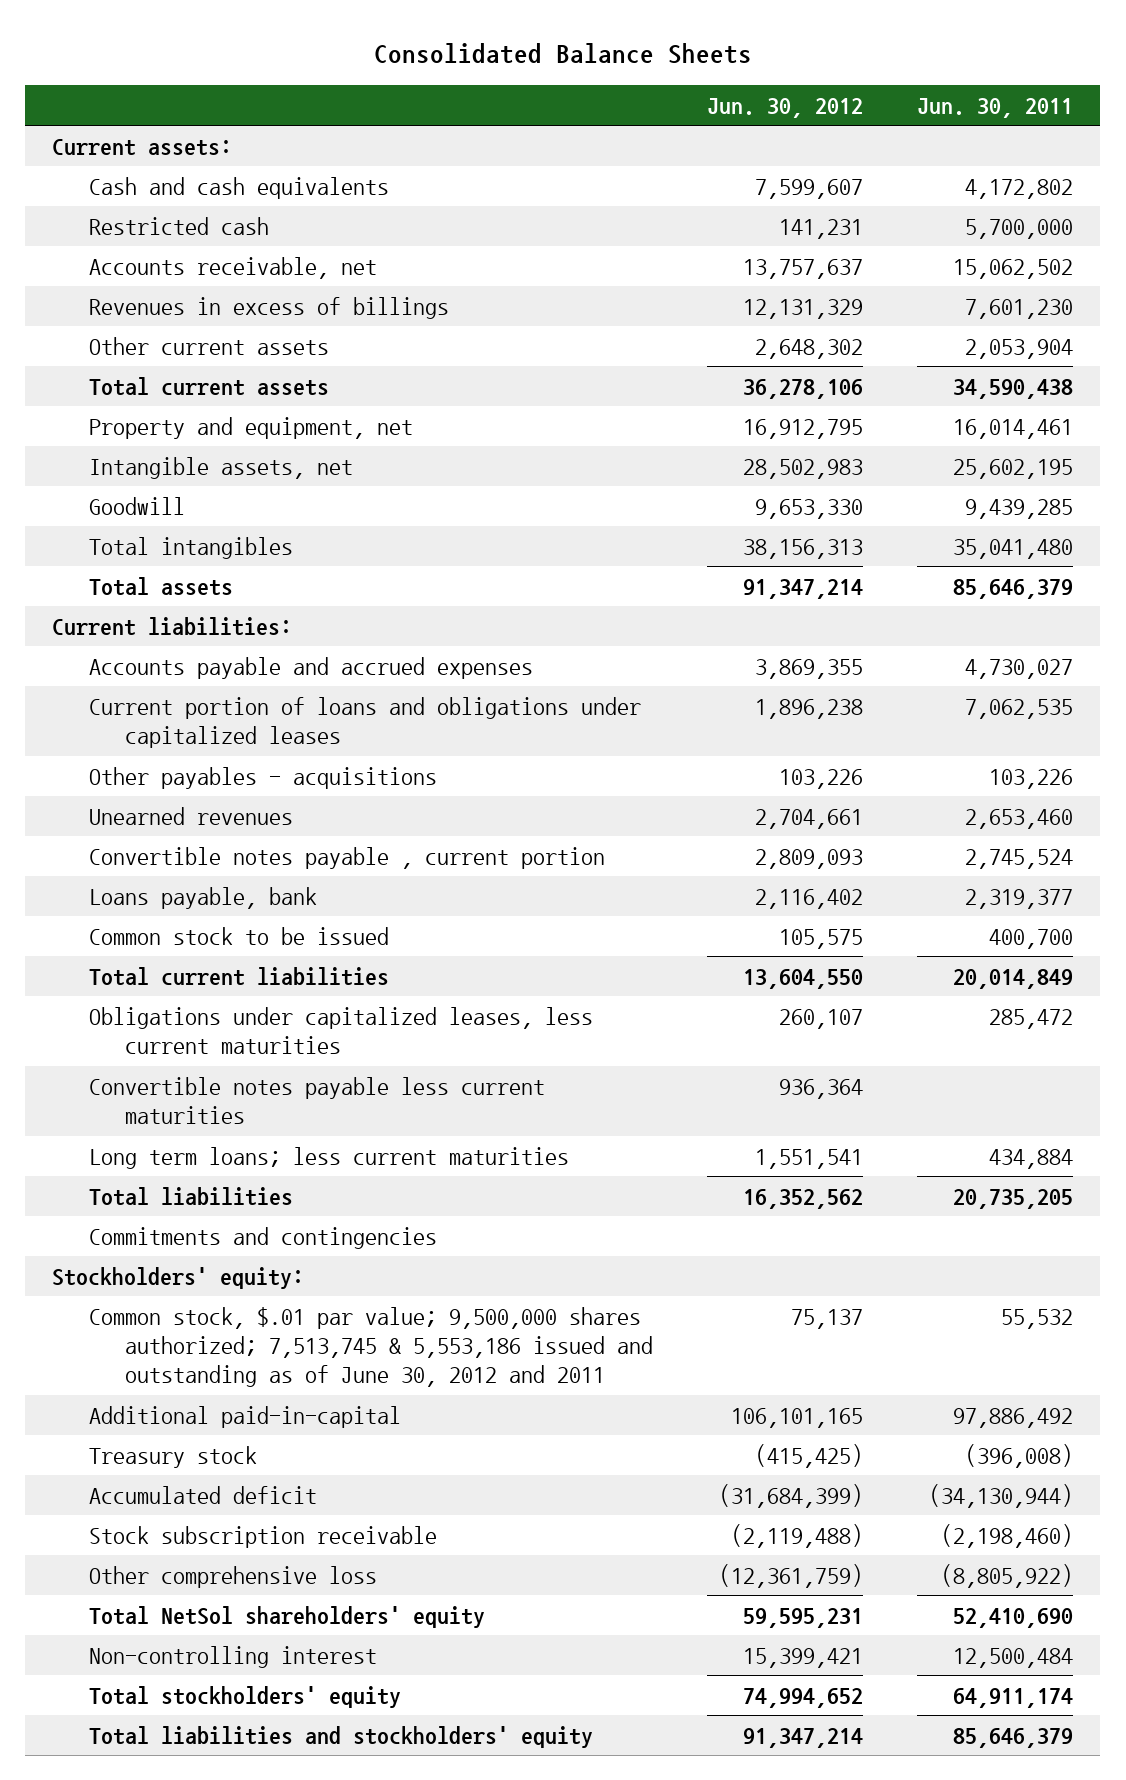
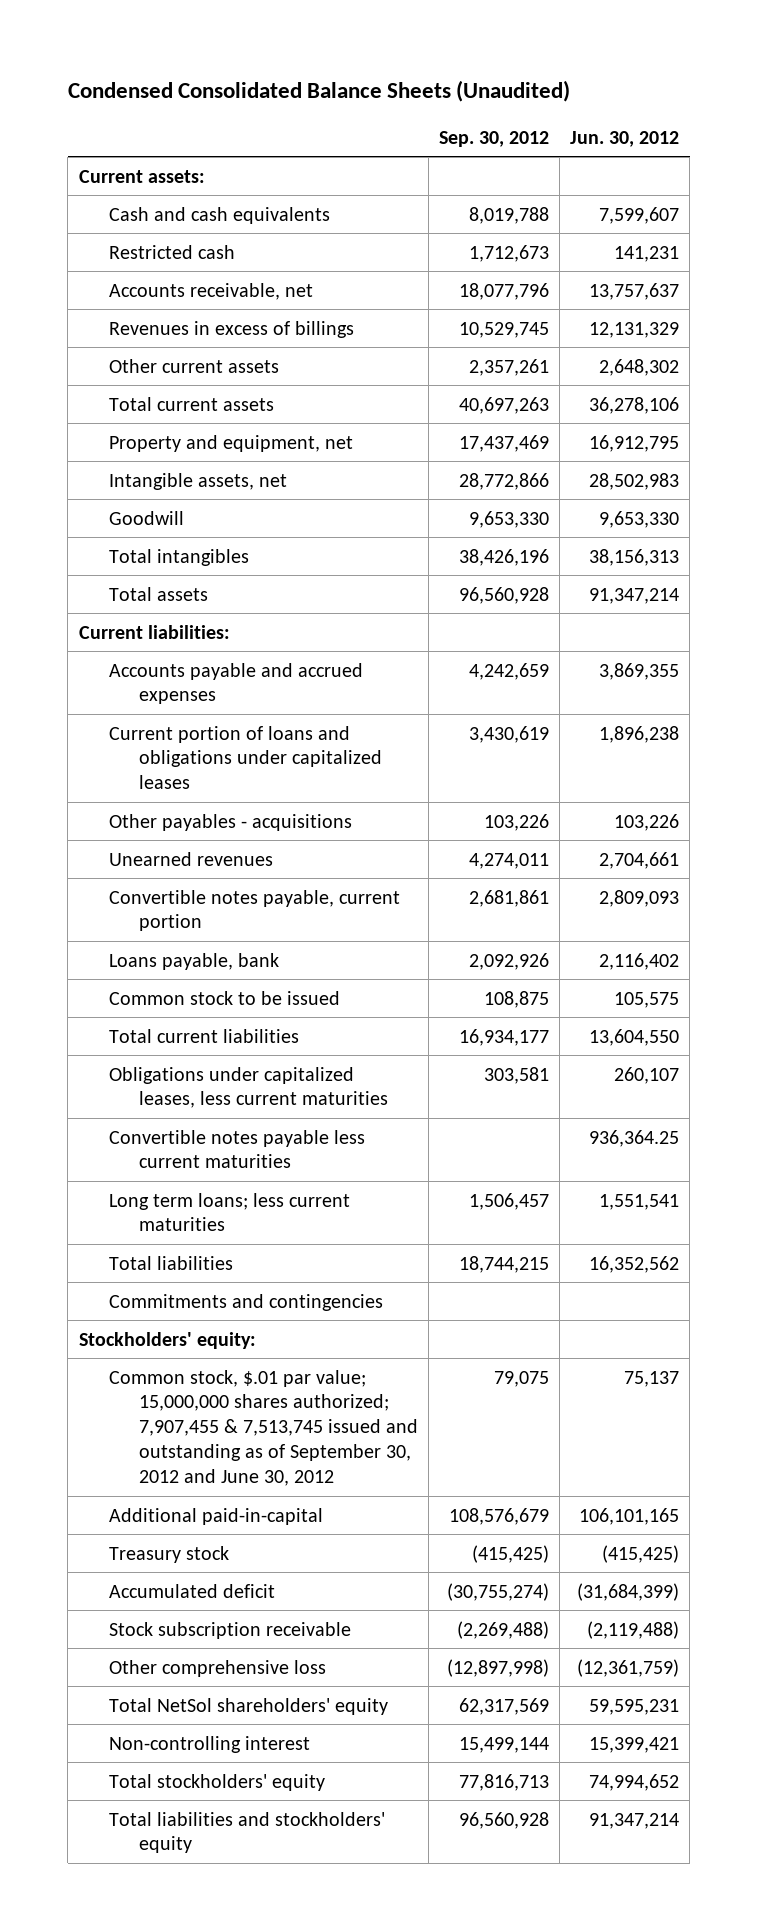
- Consolidated Balance Sheets
+ Condensed Consolidated Balance Sheets (Unaudited)
- | Jun. 30, 2012 | Jun. 30, 2011
+ | Sep. 30, 2012 | Jun. 30, 2012
- Convertible notes payable , current portion | 2,809,093 | 2,745,524
+ Convertible notes payable, current portion | 2,681,861 | 2,809,093
- Convertible notes payable less current maturities | 936,364 |
+ Convertible notes payable less current maturities | | 936,364.25
- Common stock, $.01 par value; 9,500,000 shares authorized; 7,513,745 & 5,553,186 issued and outstanding as of June 30, 2012 and 2011 | 75,137 | 55,532
+ Common stock, $.01 par value; 15,000,000 shares authorized; 7,907,455 & 7,513,745 issued and outstanding as of September 30, 2012 and June 30, 2012 | 79,075 | 75,137

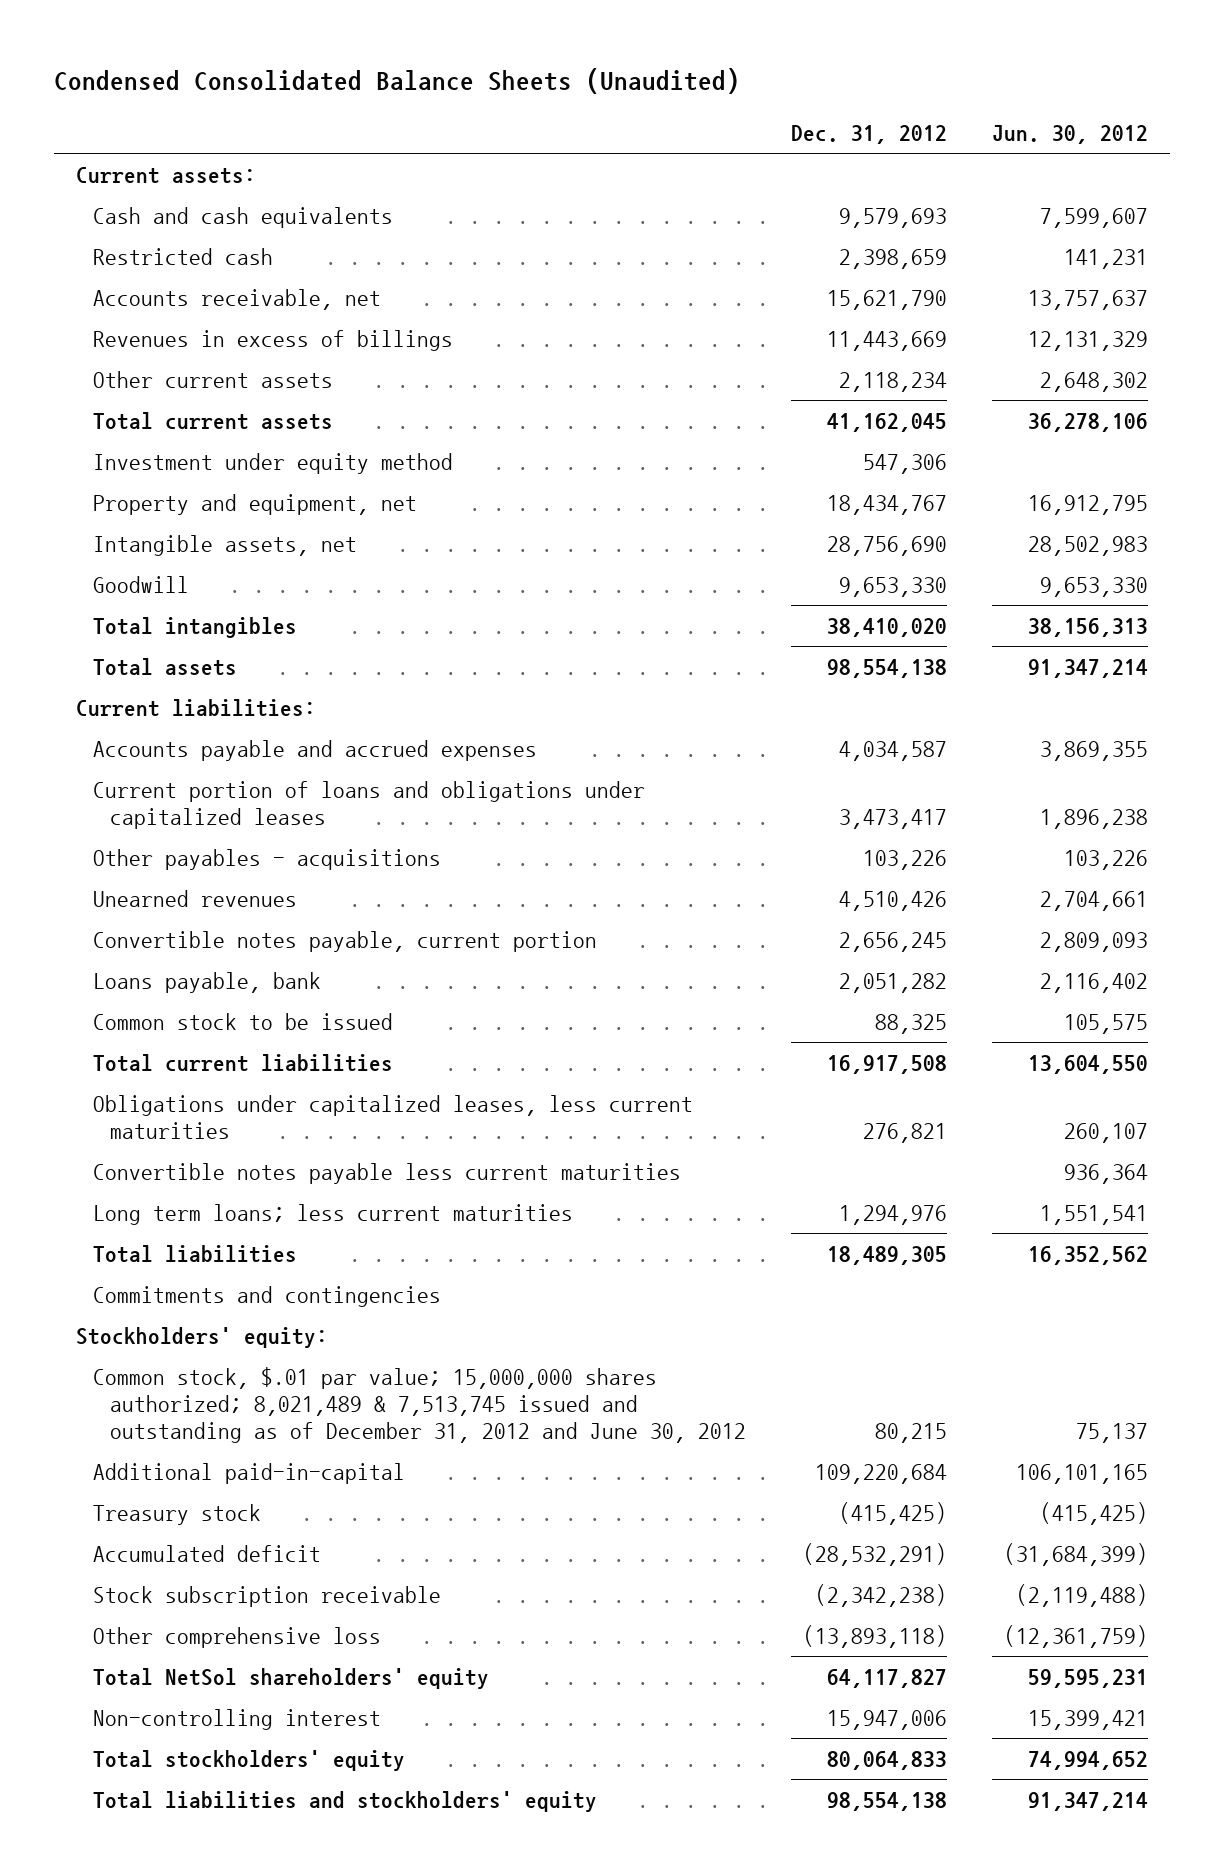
- | Sep. 30, 2012 | Jun. 30, 2012
+ | Dec. 31, 2012 | Jun. 30, 2012
+ Investment under equity method | 547,306 |
- Convertible notes payable less current maturities | | 936,364.25
+ Convertible notes payable less current maturities | | 936,364
- Common stock, $.01 par value; 15,000,000 shares authorized; 7,907,455 & 7,513,745 issued and outstanding as of September 30, 2012 and June 30, 2012 | 79,075 | 75,137
+ Common stock, $.01 par value; 15,000,000 shares authorized; 8,021,489 & 7,513,745 issued and outstanding as of December 31, 2012 and June 30, 2012 | 80,215 | 75,137

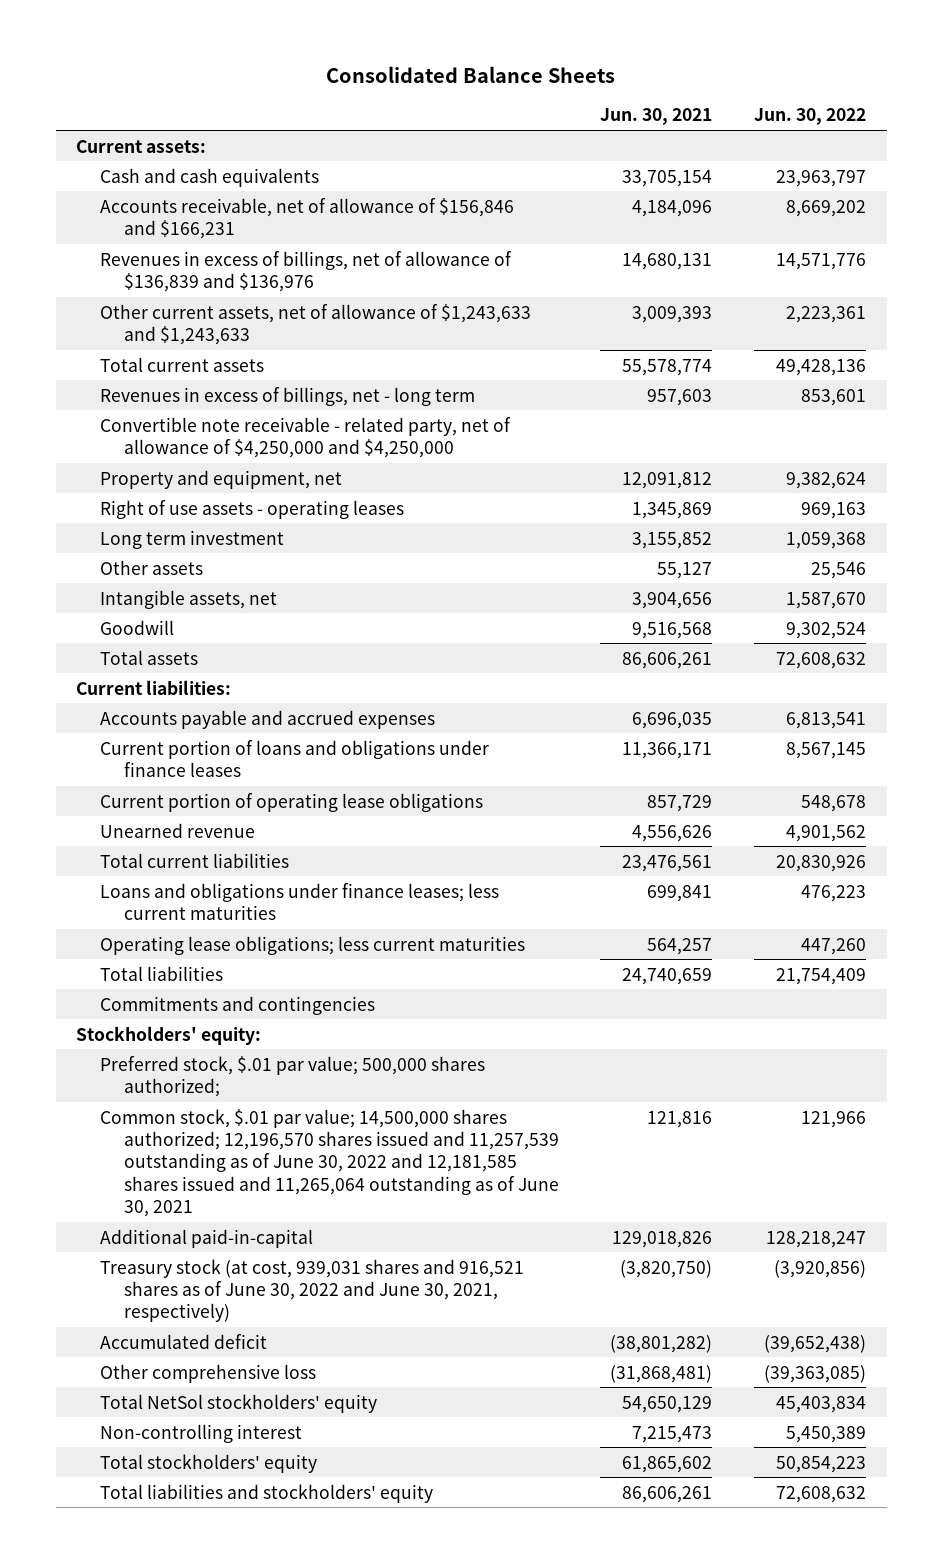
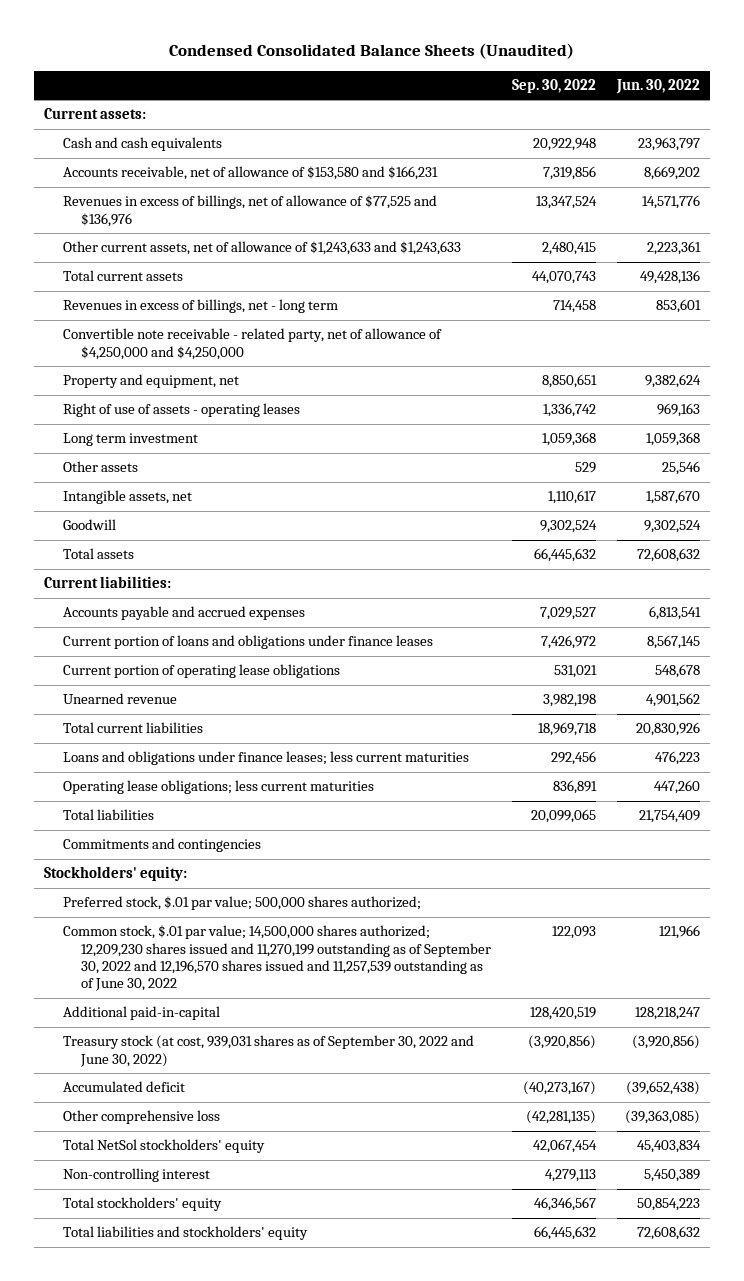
- Consolidated Balance Sheets
+ Condensed Consolidated Balance Sheets (Unaudited)
- | Jun. 30, 2021 | Jun. 30, 2022
+ | Sep. 30, 2022 | Jun. 30, 2022
- Accounts receivable, net of allowance of $156,846 and $166,231 | 4,184,096 | 8,669,202
- Revenues in excess of billings, net of allowance of $136,839 and $136,976 | 14,680,131 | 14,571,776
+ Accounts receivable, net of allowance of $153,580 and $166,231 | 7,319,856 | 8,669,202
+ Revenues in excess of billings, net of allowance of $77,525 and $136,976 | 13,347,524 | 14,571,776
- Right of use assets - operating leases | 1,345,869 | 969,163
+ Right of use of assets - operating leases | 1,336,742 | 969,163
- Common stock, $.01 par value; 14,500,000 shares authorized; 12,196,570 shares issued and 11,257,539 outstanding as of June 30, 2022 and 12,181,585 shares issued and 11,265,064 outstanding as of June 30, 2021 | 121,816 | 121,966
+ Common stock, $.01 par value; 14,500,000 shares authorized; 12,209,230 shares issued and 11,270,199 outstanding as of September 30, 2022 and 12,196,570 shares issued and 11,257,539 outstanding as of June 30, 2022 | 122,093 | 121,966
- Treasury stock (at cost, 939,031 shares and 916,521 shares as of June 30, 2022 and June 30, 2021, respectively) | (3,820,750) | (3,920,856)
+ Treasury stock (at cost, 939,031 shares as of September 30, 2022 and June 30, 2022) | (3,920,856) | (3,920,856)

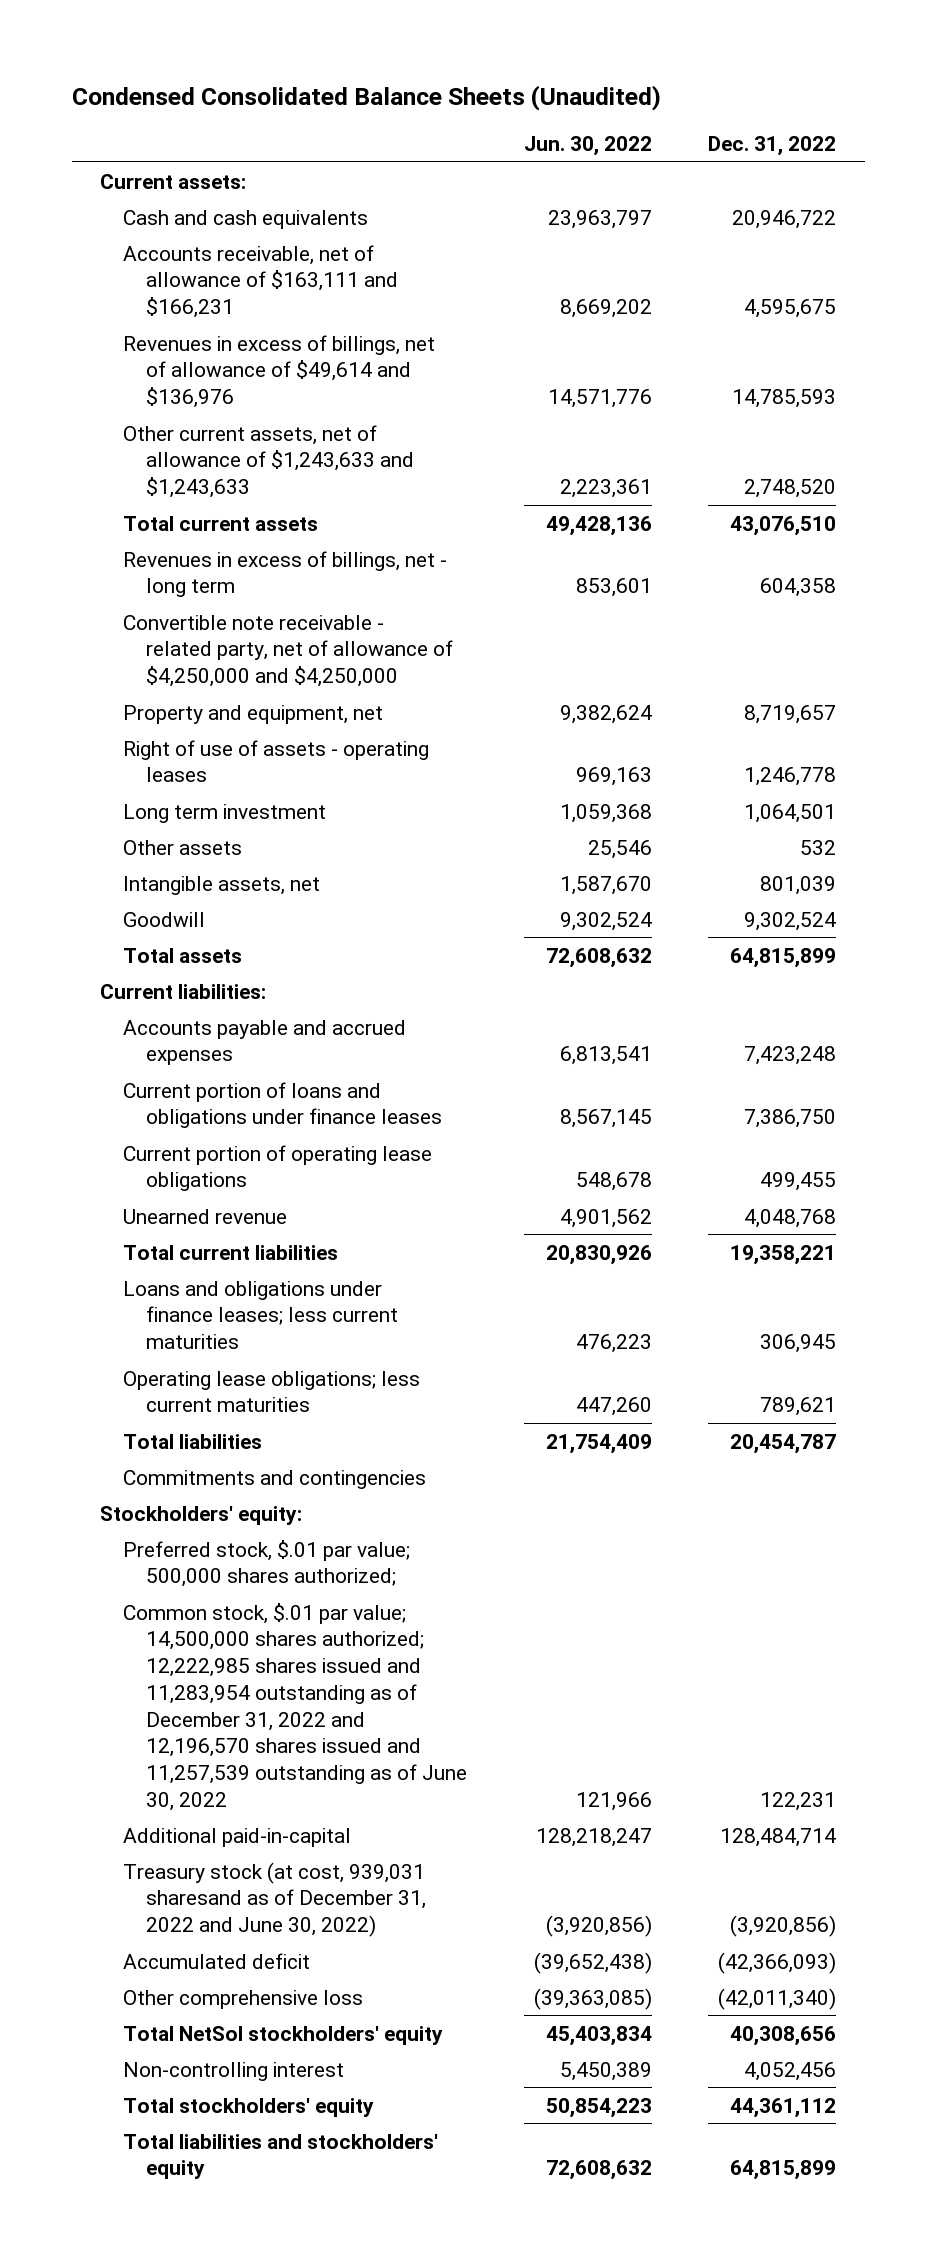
- | Sep. 30, 2022 | Jun. 30, 2022
+ | Jun. 30, 2022 | Dec. 31, 2022
- Accounts receivable, net of allowance of $153,580 and $166,231 | 7,319,856 | 8,669,202
- Revenues in excess of billings, net of allowance of $77,525 and $136,976 | 13,347,524 | 14,571,776
+ Accounts receivable, net of allowance of $163,111 and $166,231 | 8,669,202 | 4,595,675
+ Revenues in excess of billings, net of allowance of $49,614 and $136,976 | 14,571,776 | 14,785,593
- Common stock, $.01 par value; 14,500,000 shares authorized; 12,209,230 shares issued and 11,270,199 outstanding as of September 30, 2022 and 12,196,570 shares issued and 11,257,539 outstanding as of June 30, 2022 | 122,093 | 121,966
+ Common stock, $.01 par value; 14,500,000 shares authorized; 12,222,985 shares issued and 11,283,954 outstanding as of December 31, 2022 and 12,196,570 shares issued and 11,257,539 outstanding as of June 30, 2022 | 121,966 | 122,231
- Treasury stock (at cost, 939,031 shares as of September 30, 2022 and June 30, 2022) | (3,920,856) | (3,920,856)
+ Treasury stock (at cost, 939,031 sharesand as of December 31, 2022 and June 30, 2022) | (3,920,856) | (3,920,856)

